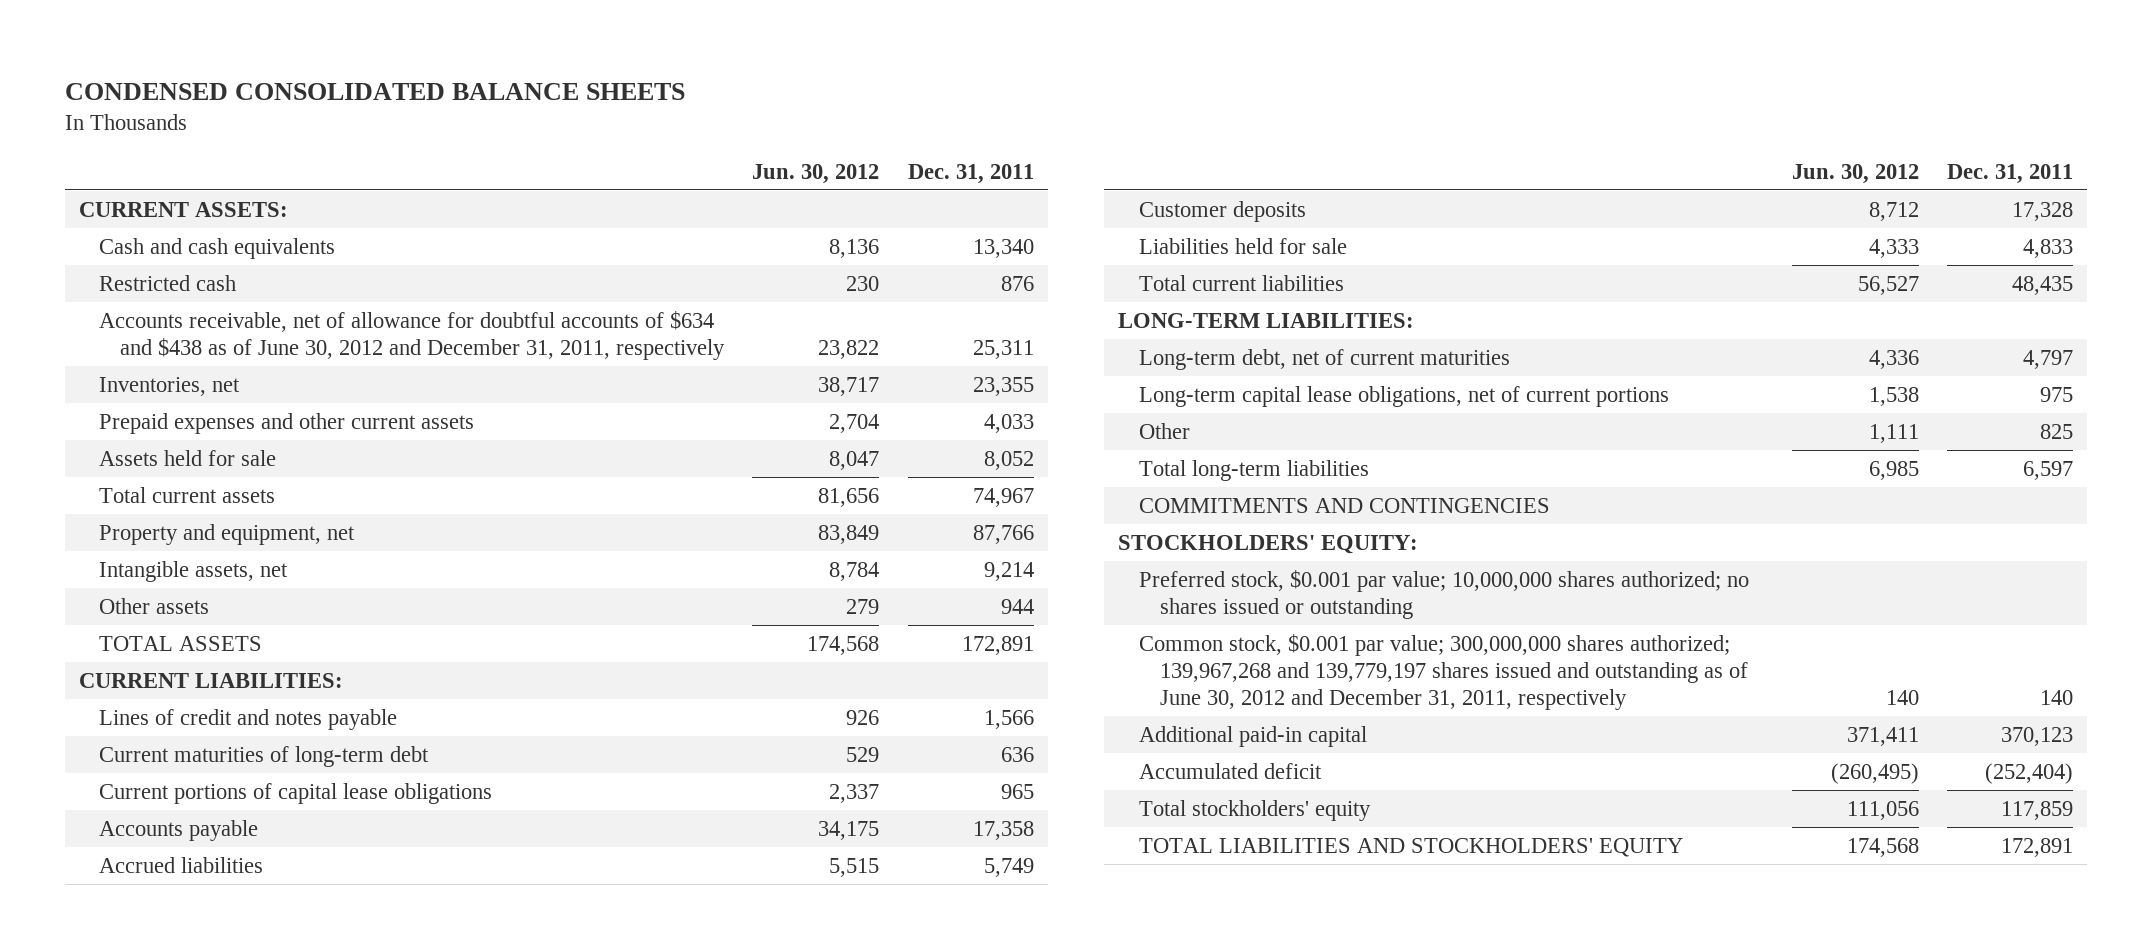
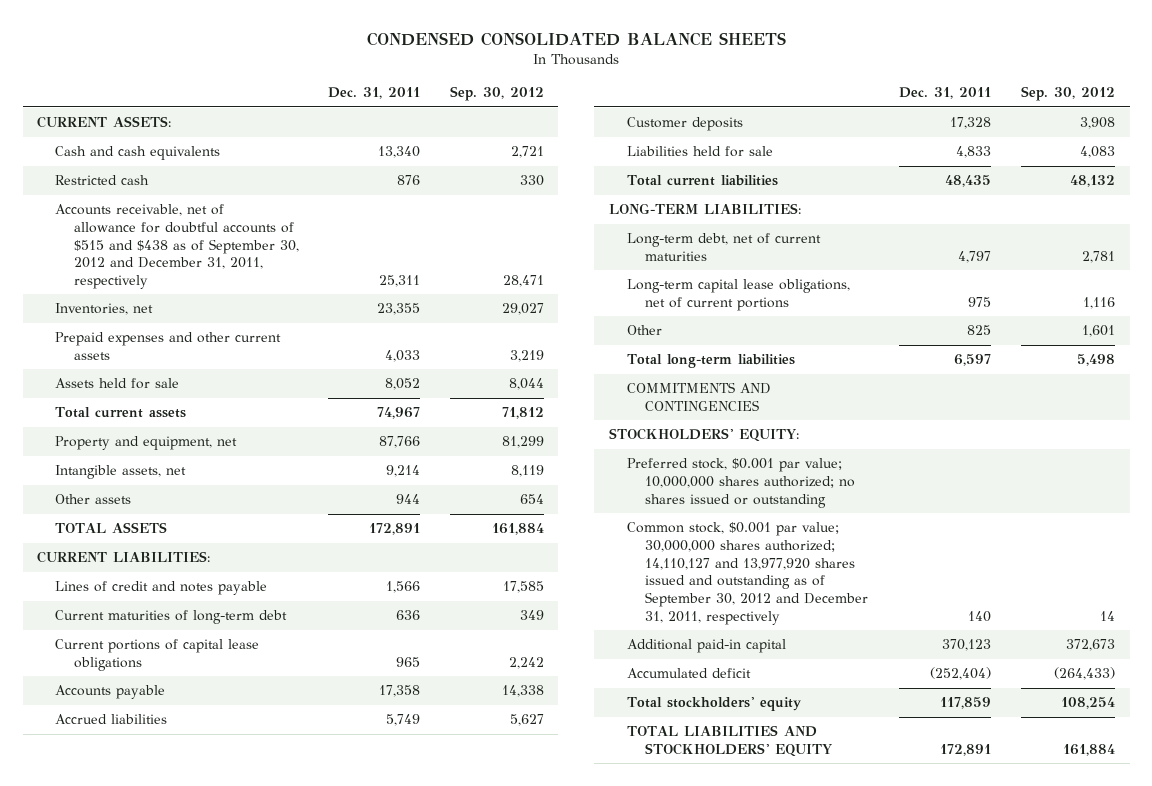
- | Jun. 30, 2012 | Dec. 31, 2011
+ | Dec. 31, 2011 | Sep. 30, 2012
- Accounts receivable, net of allowance for doubtful accounts of $634 and $438 as of June 30, 2012 and December 31, 2011, respectively | 23,822 | 25,311
+ Accounts receivable, net of allowance for doubtful accounts of $515 and $438 as of September 30, 2012 and December 31, 2011, respectively | 25,311 | 28,471
- Common stock, $0.001 par value; 300,000,000 shares authorized; 139,967,268 and 139,779,197 shares issued and outstanding as of June 30, 2012 and December 31, 2011, respectively | 140 | 140
+ Common stock, $0.001 par value; 30,000,000 shares authorized; 14,110,127 and 13,977,920 shares issued and outstanding as of September 30, 2012 and December 31, 2011, respectively | 140 | 14

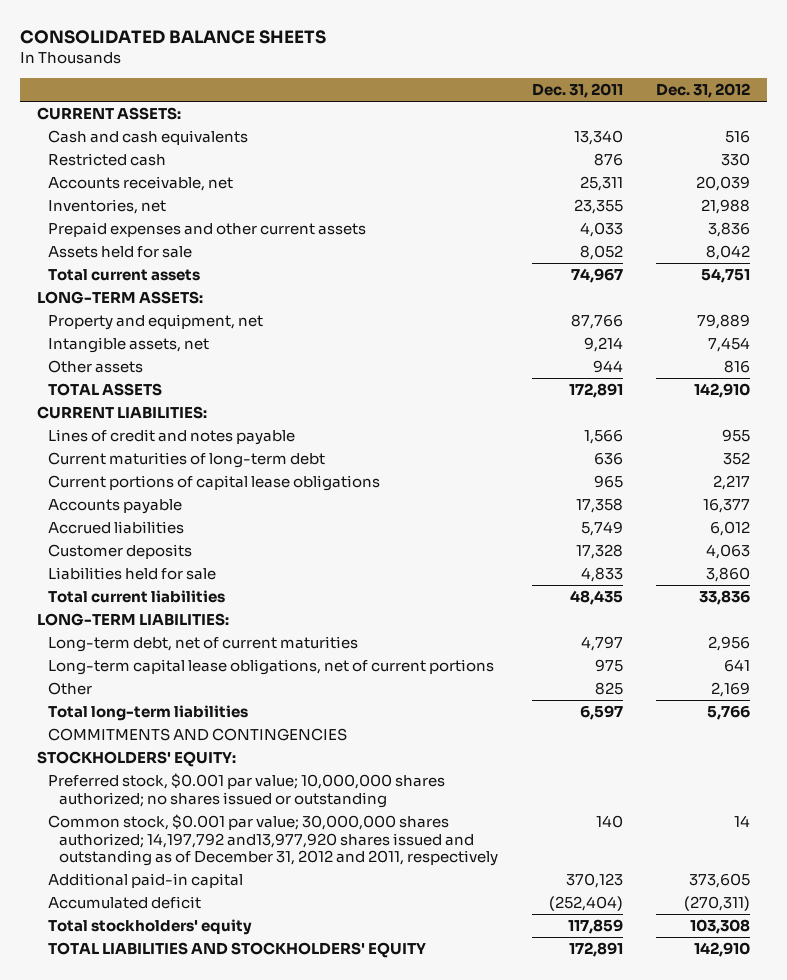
- CONDENSED CONSOLIDATED BALANCE SHEETS
+ CONSOLIDATED BALANCE SHEETS
- | Dec. 31, 2011 | Sep. 30, 2012
+ | Dec. 31, 2011 | Dec. 31, 2012
- Accounts receivable, net of allowance for doubtful accounts of $515 and $438 as of September 30, 2012 and December 31, 2011, respectively | 25,311 | 28,471
+ Accounts receivable, net | 25,311 | 20,039
+ LONG-TERM ASSETS:
- Common stock, $0.001 par value; 30,000,000 shares authorized; 14,110,127 and 13,977,920 shares issued and outstanding as of September 30, 2012 and December 31, 2011, respectively | 140 | 14
+ Common stock, $0.001 par value; 30,000,000 shares authorized; 14,197,792 and13,977,920 shares issued and outstanding as of December 31, 2012 and 2011, respectively | 140 | 14

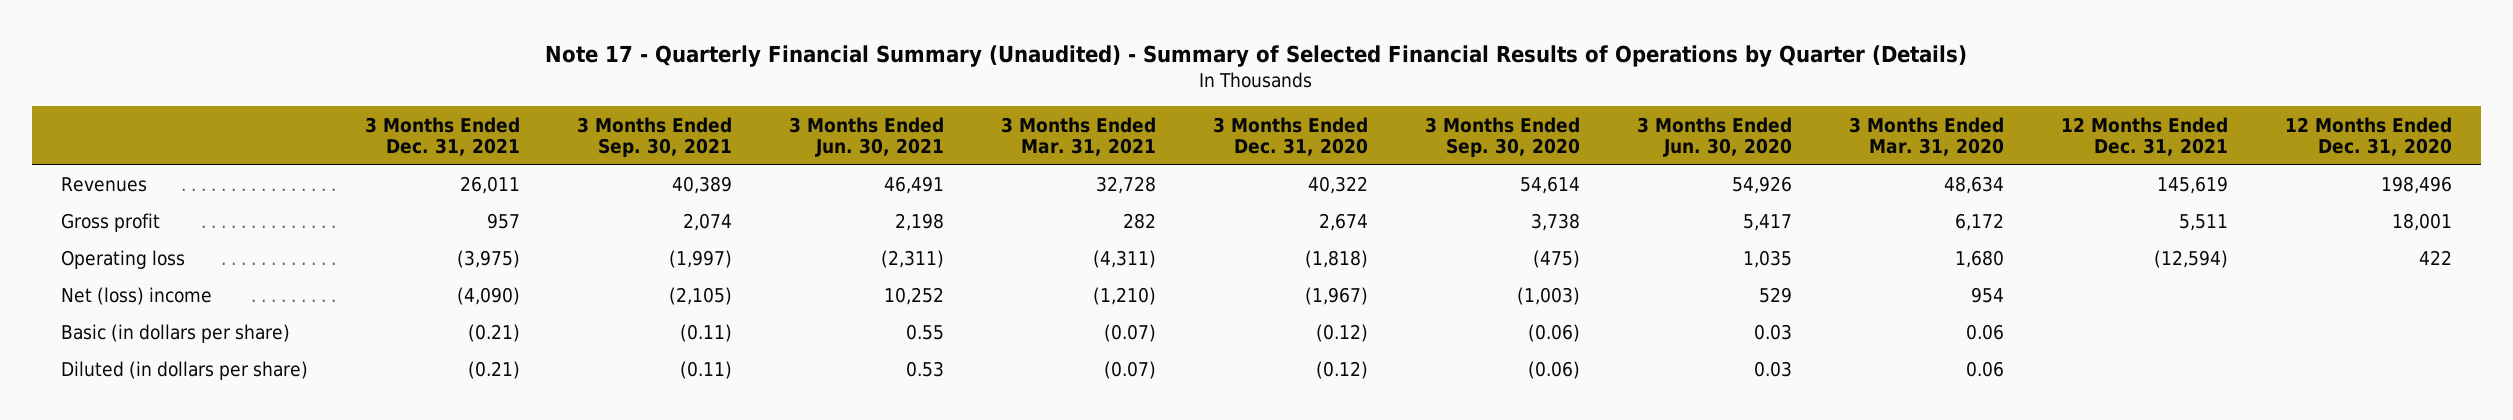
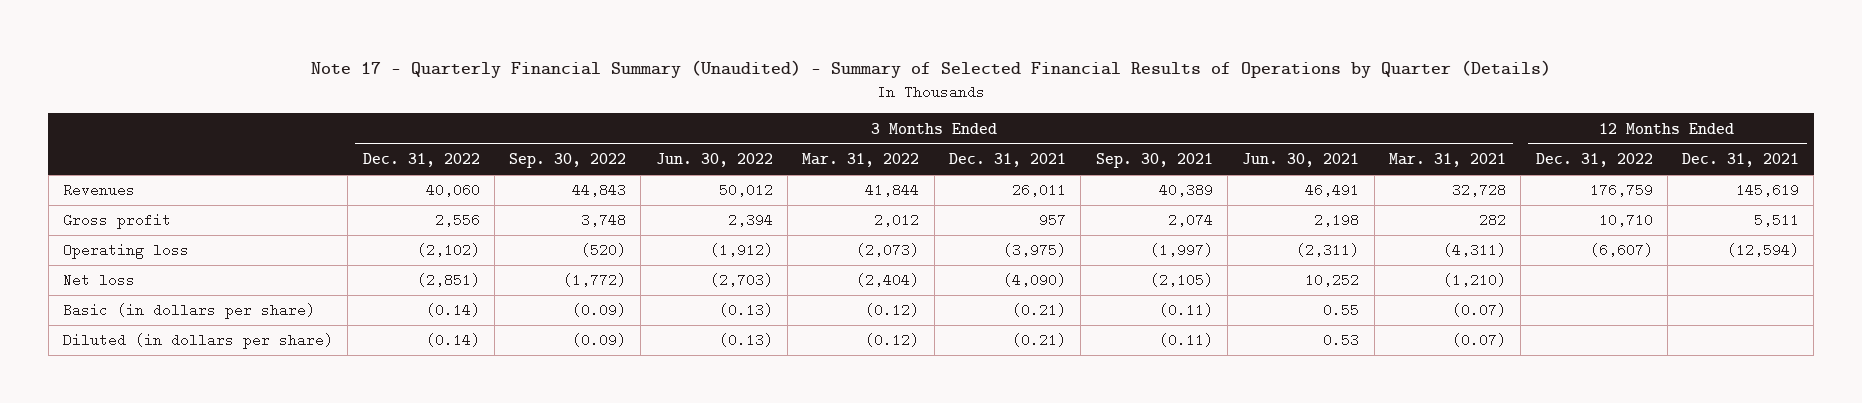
- | 3 Months Ended Dec. 31, 2021 | 3 Months Ended Sep. 30, 2021 | 3 Months Ended Jun. 30, 2021 | 3 Months Ended Mar. 31, 2021 | 3 Months Ended Dec. 31, 2020 | 3 Months Ended Sep. 30, 2020 | 3 Months Ended Jun. 30, 2020 | 3 Months Ended Mar. 31, 2020 | 12 Months Ended Dec. 31, 2021 | 12 Months Ended Dec. 31, 2020
+ | 3 Months Ended Dec. 31, 2022 | 3 Months Ended Sep. 30, 2022 | 3 Months Ended Jun. 30, 2022 | 3 Months Ended Mar. 31, 2022 | 3 Months Ended Dec. 31, 2021 | 3 Months Ended Sep. 30, 2021 | 3 Months Ended Jun. 30, 2021 | 3 Months Ended Mar. 31, 2021 | 12 Months Ended Dec. 31, 2022 | 12 Months Ended Dec. 31, 2021
- Net (loss) income | (4,090) | (2,105) | 10,252 | (1,210) | (1,967) | (1,003) | 529 | 954 | |
+ Net loss | (2,851) | (1,772) | (2,703) | (2,404) | (4,090) | (2,105) | 10,252 | (1,210) | |

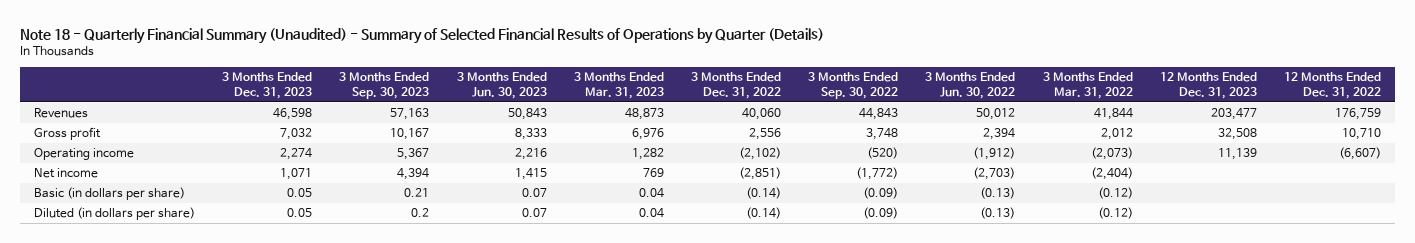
- Note 17 - Quarterly Financial Summary (Unaudited) - Summary of Selected Financial Results of Operations by Quarter (Details)
+ Note 18 - Quarterly Financial Summary (Unaudited) - Summary of Selected Financial Results of Operations by Quarter (Details)
- | 3 Months Ended Dec. 31, 2022 | 3 Months Ended Sep. 30, 2022 | 3 Months Ended Jun. 30, 2022 | 3 Months Ended Mar. 31, 2022 | 3 Months Ended Dec. 31, 2021 | 3 Months Ended Sep. 30, 2021 | 3 Months Ended Jun. 30, 2021 | 3 Months Ended Mar. 31, 2021 | 12 Months Ended Dec. 31, 2022 | 12 Months Ended Dec. 31, 2021
+ | 3 Months Ended Dec. 31, 2023 | 3 Months Ended Sep. 30, 2023 | 3 Months Ended Jun. 30, 2023 | 3 Months Ended Mar. 31, 2023 | 3 Months Ended Dec. 31, 2022 | 3 Months Ended Sep. 30, 2022 | 3 Months Ended Jun. 30, 2022 | 3 Months Ended Mar. 31, 2022 | 12 Months Ended Dec. 31, 2023 | 12 Months Ended Dec. 31, 2022
- Operating loss | (2,102) | (520) | (1,912) | (2,073) | (3,975) | (1,997) | (2,311) | (4,311) | (6,607) | (12,594)
- Net loss | (2,851) | (1,772) | (2,703) | (2,404) | (4,090) | (2,105) | 10,252 | (1,210) | |
+ Operating income | 2,274 | 5,367 | 2,216 | 1,282 | (2,102) | (520) | (1,912) | (2,073) | 11,139 | (6,607)
+ Net income | 1,071 | 4,394 | 1,415 | 769 | (2,851) | (1,772) | (2,703) | (2,404) | |

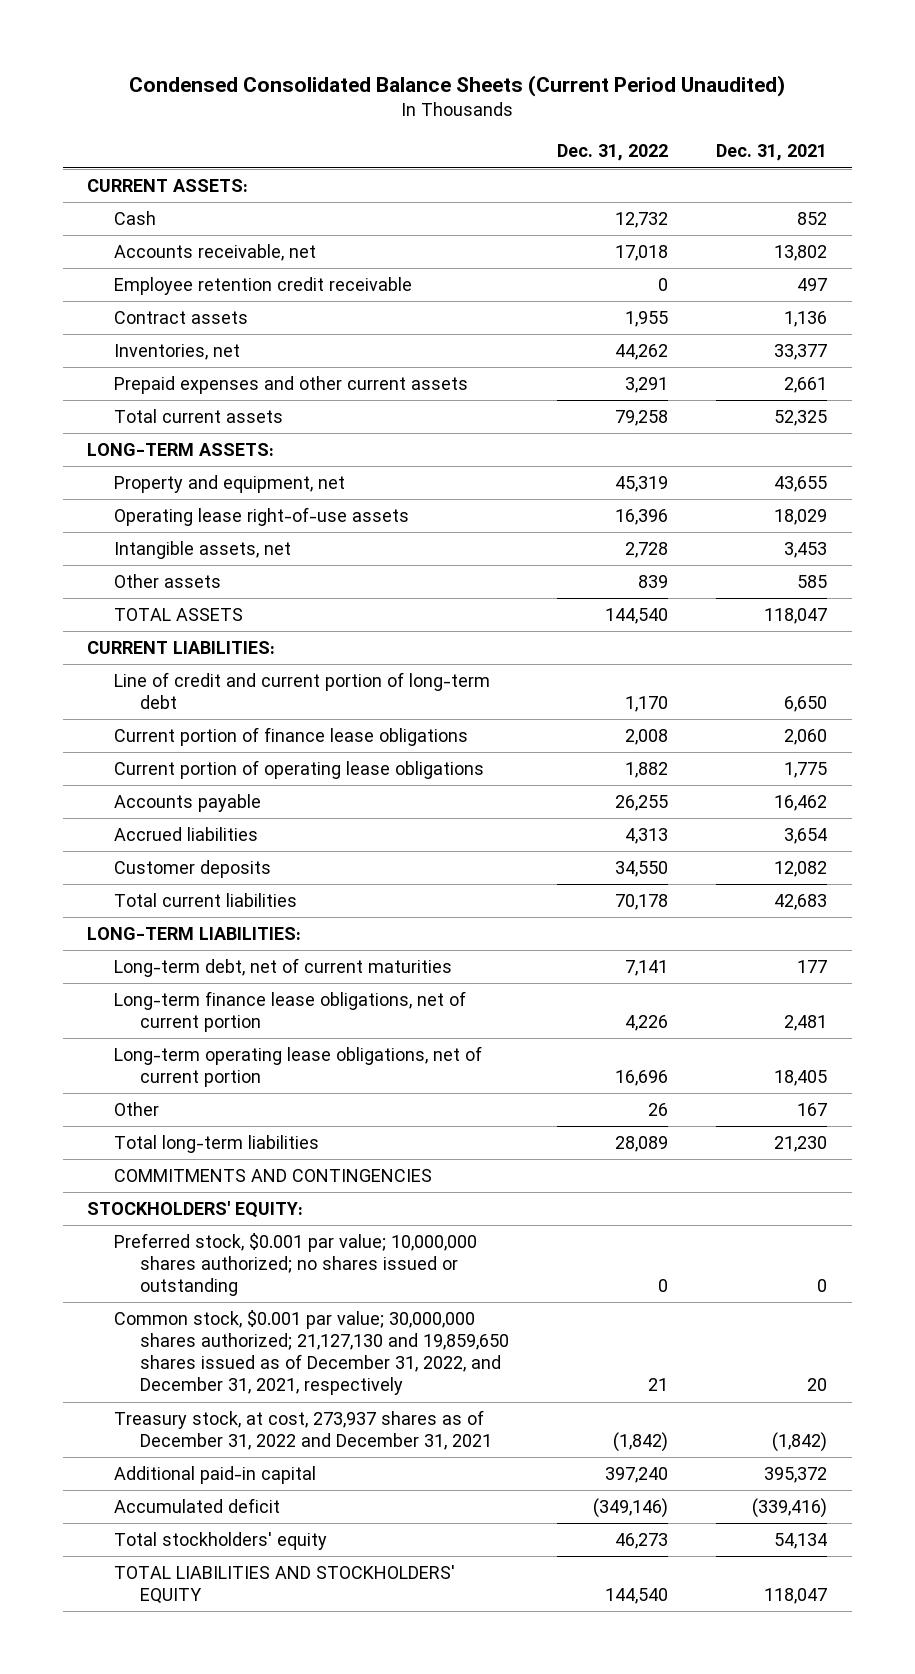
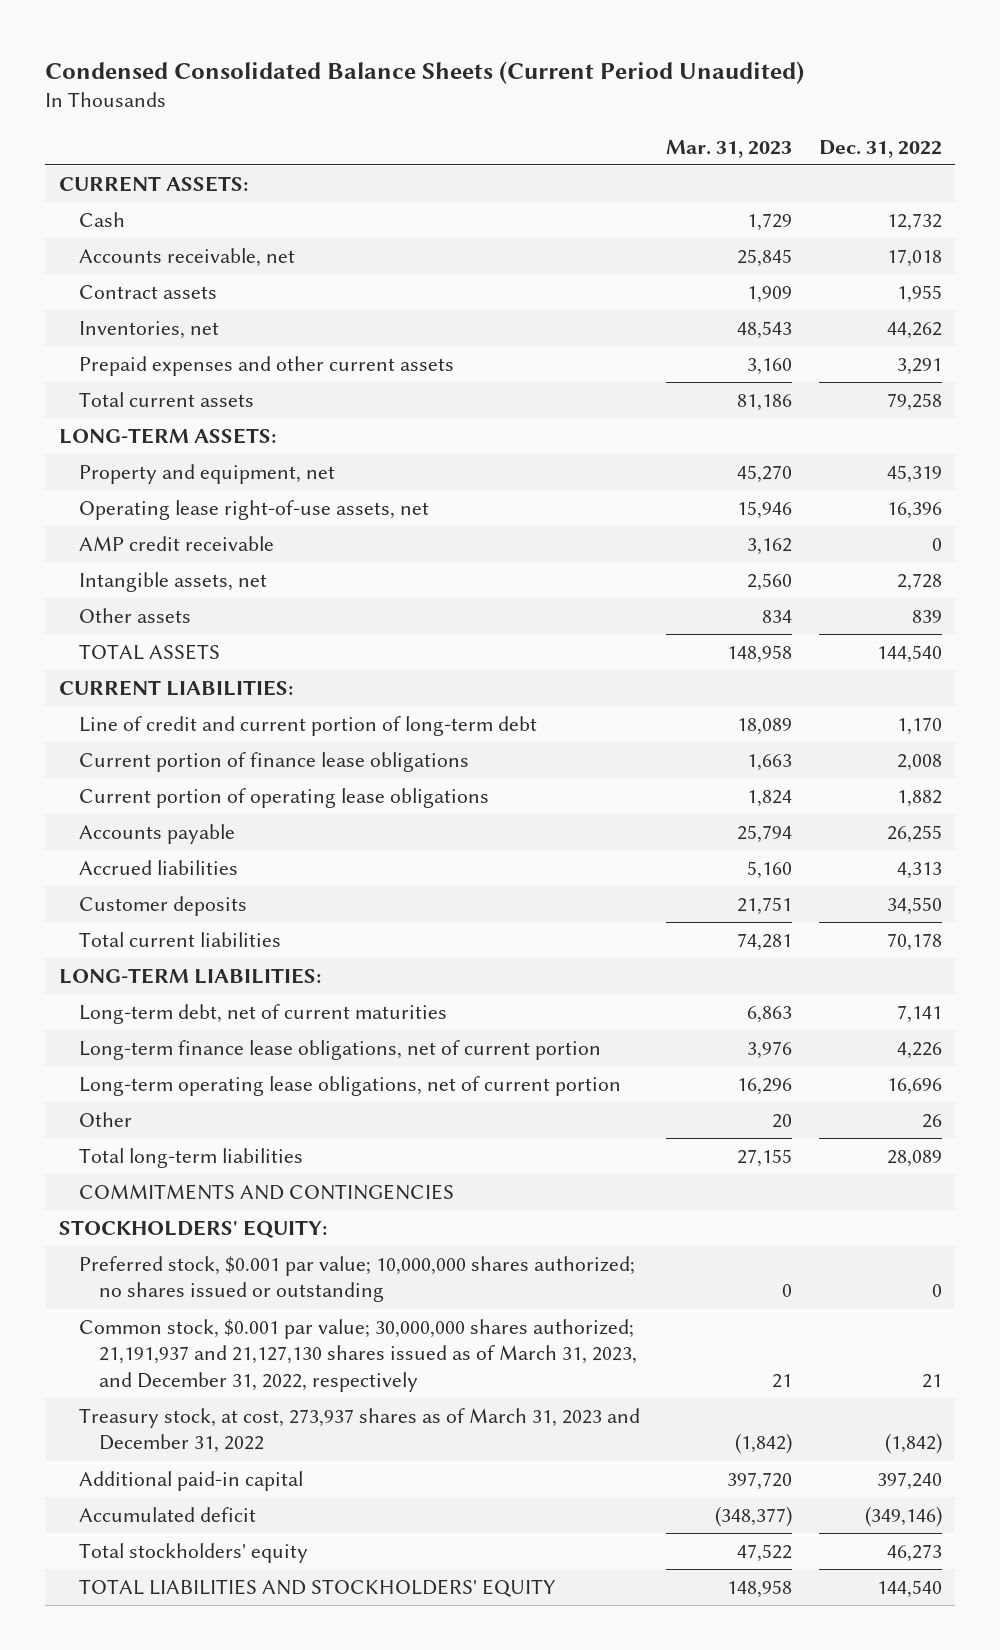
- | Dec. 31, 2022 | Dec. 31, 2021
+ | Mar. 31, 2023 | Dec. 31, 2022
- Employee retention credit receivable | 0 | 497
- Operating lease right-of-use assets | 16,396 | 18,029
+ Operating lease right-of-use assets, net | 15,946 | 16,396
+ AMP credit receivable | 3,162 | 0
- Common stock, $0.001 par value; 30,000,000 shares authorized; 21,127,130 and 19,859,650 shares issued as of December 31, 2022, and December 31, 2021, respectively | 21 | 20
- Treasury stock, at cost, 273,937 shares as of December 31, 2022 and December 31, 2021 | (1,842) | (1,842)
+ Common stock, $0.001 par value; 30,000,000 shares authorized; 21,191,937 and 21,127,130 shares issued as of March 31, 2023, and December 31, 2022, respectively | 21 | 21
+ Treasury stock, at cost, 273,937 shares as of March 31, 2023 and December 31, 2022 | (1,842) | (1,842)

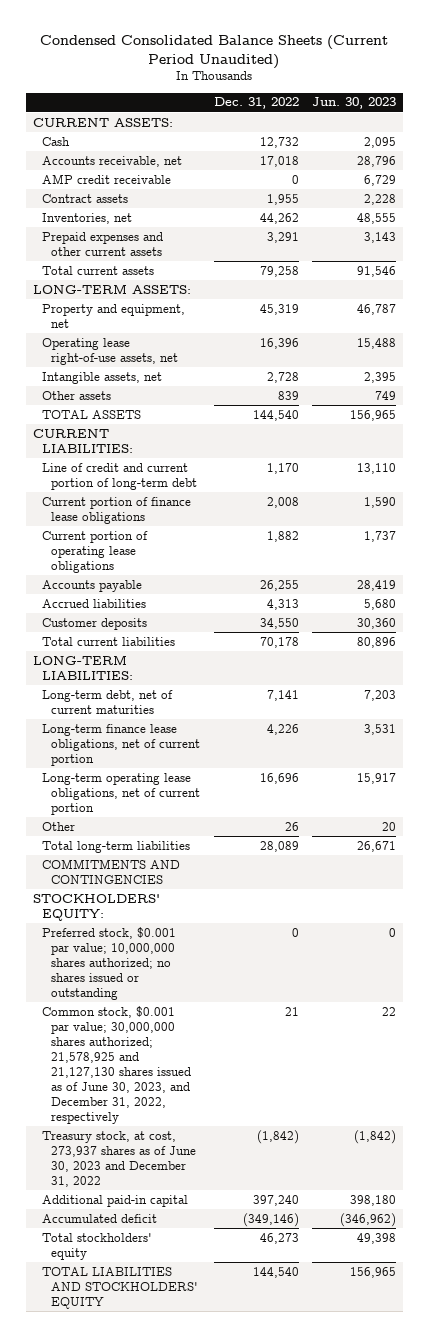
- | Mar. 31, 2023 | Dec. 31, 2022
+ | Dec. 31, 2022 | Jun. 30, 2023
moved up: AMP credit receivable | 0 | 6,729
- Common stock, $0.001 par value; 30,000,000 shares authorized; 21,191,937 and 21,127,130 shares issued as of March 31, 2023, and December 31, 2022, respectively | 21 | 21
- Treasury stock, at cost, 273,937 shares as of March 31, 2023 and December 31, 2022 | (1,842) | (1,842)
+ Common stock, $0.001 par value; 30,000,000 shares authorized; 21,578,925 and 21,127,130 shares issued as of June 30, 2023, and December 31, 2022, respectively | 21 | 22
+ Treasury stock, at cost, 273,937 shares as of June 30, 2023 and December 31, 2022 | (1,842) | (1,842)

